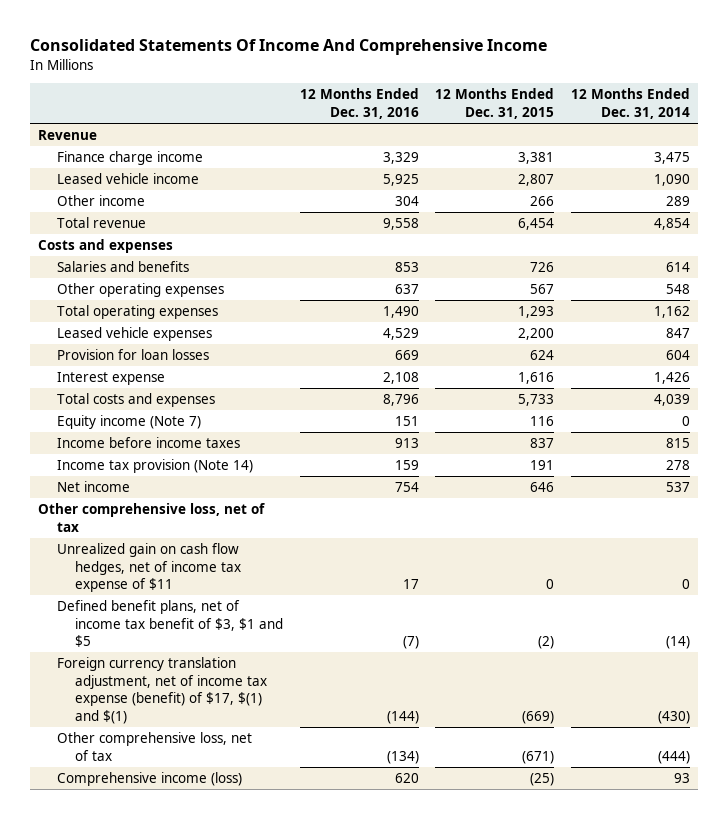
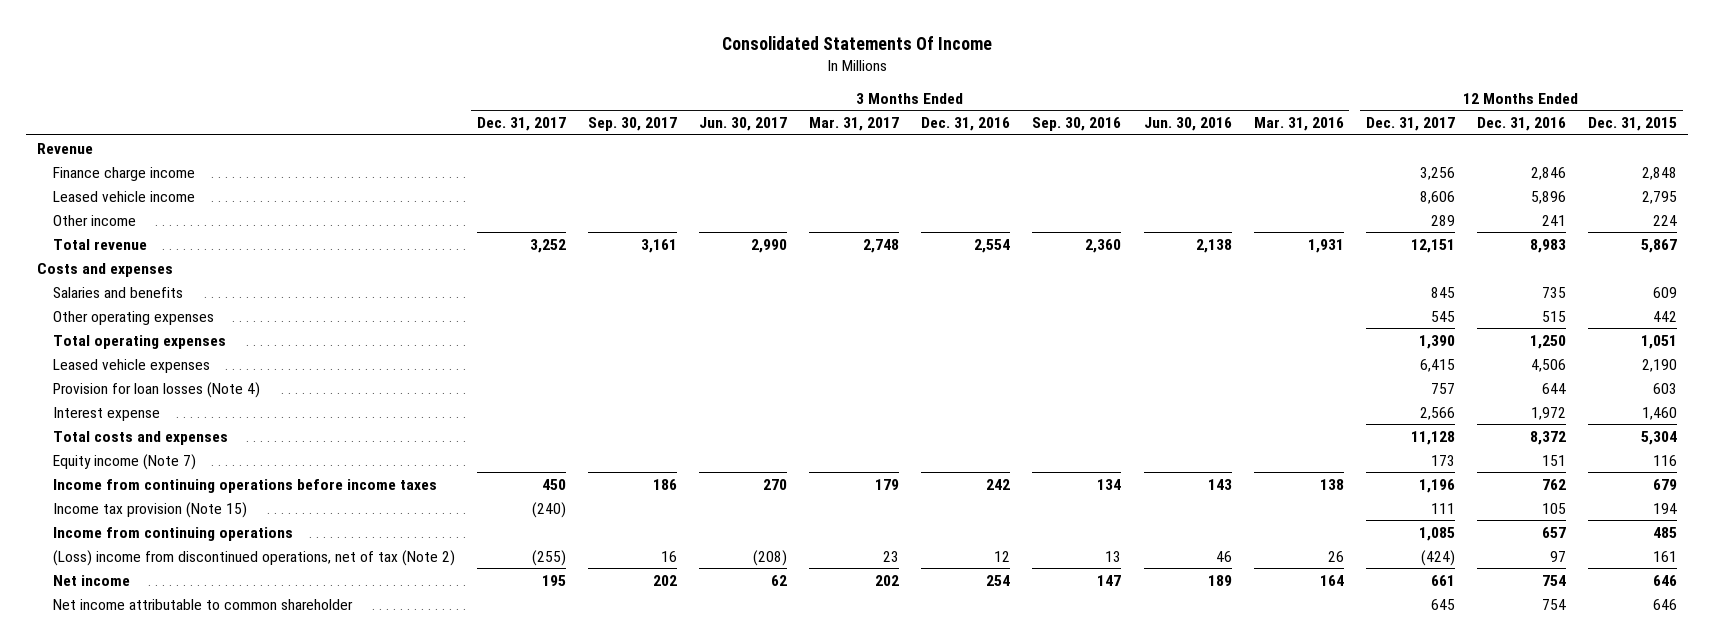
- Consolidated Statements Of Income And Comprehensive Income
+ Consolidated Statements Of Income
- | 12 Months Ended Dec. 31, 2016 | 12 Months Ended Dec. 31, 2015 | 12 Months Ended Dec. 31, 2014
+ | 3 Months Ended Dec. 31, 2017 | 3 Months Ended Sep. 30, 2017 | 3 Months Ended Jun. 30, 2017 | 3 Months Ended Mar. 31, 2017 | 3 Months Ended Dec. 31, 2016 | 3 Months Ended Sep. 30, 2016 | 3 Months Ended Jun. 30, 2016 | 3 Months Ended Mar. 31, 2016 | 12 Months Ended Dec. 31, 2017 | 12 Months Ended Dec. 31, 2016 | 12 Months Ended Dec. 31, 2015
- Finance charge income | 3,329 | 3,381 | 3,475
- Leased vehicle income | 5,925 | 2,807 | 1,090
- Other income | 304 | 266 | 289
- Total revenue | 9,558 | 6,454 | 4,854
+ Finance charge income | | | | | | | | | 3,256 | 2,846 | 2,848
+ Leased vehicle income | | | | | | | | | 8,606 | 5,896 | 2,795
+ Other income | | | | | | | | | 289 | 241 | 224
+ Total revenue | 3,252 | 3,161 | 2,990 | 2,748 | 2,554 | 2,360 | 2,138 | 1,931 | 12,151 | 8,983 | 5,867
- Salaries and benefits | 853 | 726 | 614
- Other operating expenses | 637 | 567 | 548
- Total operating expenses | 1,490 | 1,293 | 1,162
- Leased vehicle expenses | 4,529 | 2,200 | 847
- Provision for loan losses | 669 | 624 | 604
- Interest expense | 2,108 | 1,616 | 1,426
- Total costs and expenses | 8,796 | 5,733 | 4,039
+ Salaries and benefits | | | | | | | | | 845 | 735 | 609
+ Other operating expenses | | | | | | | | | 545 | 515 | 442
+ Total operating expenses | | | | | | | | | 1,390 | 1,250 | 1,051
+ Leased vehicle expenses | | | | | | | | | 6,415 | 4,506 | 2,190
+ Provision for loan losses (Note 4) | | | | | | | | | 757 | 644 | 603
+ Interest expense | | | | | | | | | 2,566 | 1,972 | 1,460
+ Total costs and expenses | | | | | | | | | 11,128 | 8,372 | 5,304
- Income before income taxes | 913 | 837 | 815
- Income tax provision (Note 14) | 159 | 191 | 278
+ Income from continuing operations before income taxes | 450 | 186 | 270 | 179 | 242 | 134 | 143 | 138 | 1,196 | 762 | 679
+ Income tax provision (Note 15) | (240) | | | | | | | | 111 | 105 | 194
+ Income from continuing operations | | | | | | | | | 1,085 | 657 | 485
+ (Loss) income from discontinued operations, net of tax (Note 2) | (255) | 16 | (208) | 23 | 12 | 13 | 46 | 26 | (424) | 97 | 161
- Other comprehensive loss, net of tax
- Unrealized gain on cash flow hedges, net of income tax expense of $11 | 17 | 0 | 0
- Defined benefit plans, net of income tax benefit of $3, $1 and $5 | (7) | (2) | (14)
- Foreign currency translation adjustment, net of income tax expense (benefit) of $17, $(1) and $(1) | (144) | (669) | (430)
- Other comprehensive loss, net of tax | (134) | (671) | (444)
- Comprehensive income (loss) | 620 | (25) | 93
+ Net income attributable to common shareholder | | | | | | | | | 645 | 754 | 646

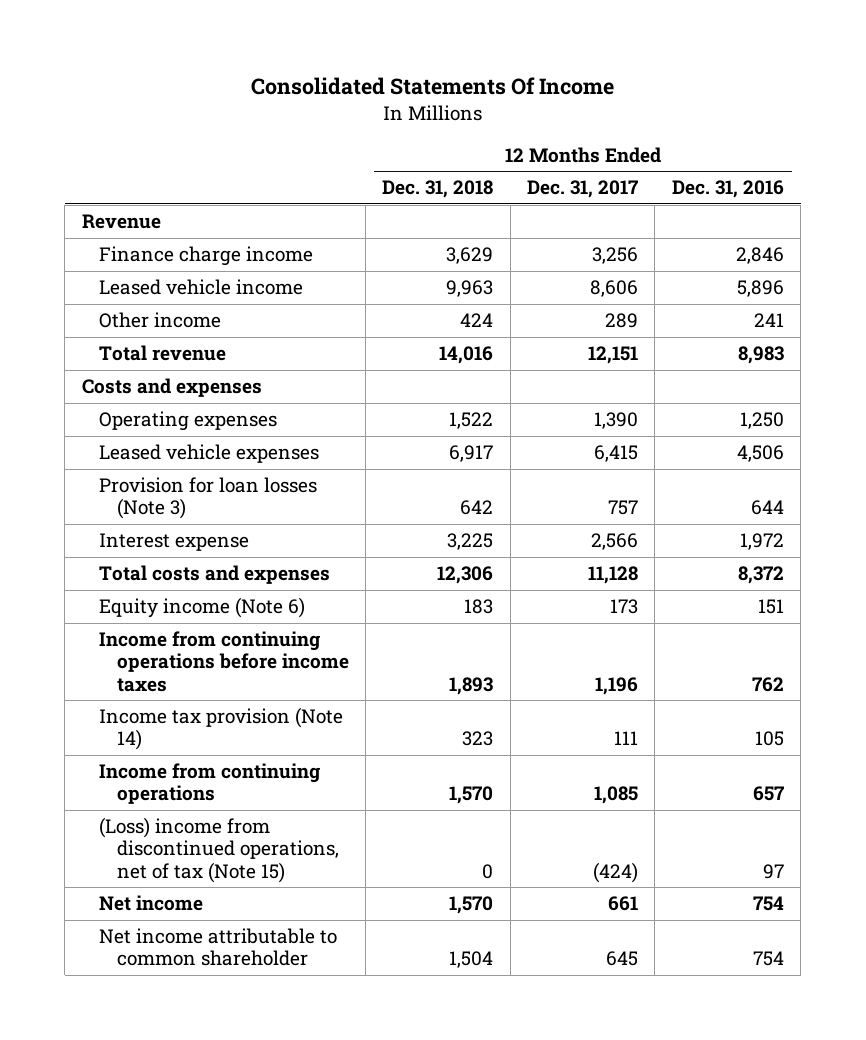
- | 3 Months Ended Dec. 31, 2017 | 3 Months Ended Sep. 30, 2017 | 3 Months Ended Jun. 30, 2017 | 3 Months Ended Mar. 31, 2017 | 3 Months Ended Dec. 31, 2016 | 3 Months Ended Sep. 30, 2016 | 3 Months Ended Jun. 30, 2016 | 3 Months Ended Mar. 31, 2016 | 12 Months Ended Dec. 31, 2017 | 12 Months Ended Dec. 31, 2016 | 12 Months Ended Dec. 31, 2015
+ | 12 Months Ended Dec. 31, 2018 | 12 Months Ended Dec. 31, 2017 | 12 Months Ended Dec. 31, 2016
- Salaries and benefits | | | | | | | | | 845 | 735 | 609
- Other operating expenses | | | | | | | | | 545 | 515 | 442
- Total operating expenses | | | | | | | | | 1,390 | 1,250 | 1,051
+ Operating expenses | 1,522 | 1,390 | 1,250
- Provision for loan losses (Note 4) | | | | | | | | | 757 | 644 | 603
+ Provision for loan losses (Note 3) | 642 | 757 | 644
- Equity income (Note 7) | | | | | | | | | 173 | 151 | 116
+ Equity income (Note 6) | 183 | 173 | 151
- Income tax provision (Note 15) | (240) | | | | | | | | 111 | 105 | 194
+ Income tax provision (Note 14) | 323 | 111 | 105
- (Loss) income from discontinued operations, net of tax (Note 2) | (255) | 16 | (208) | 23 | 12 | 13 | 46 | 26 | (424) | 97 | 161
+ (Loss) income from discontinued operations, net of tax (Note 15) | 0 | (424) | 97

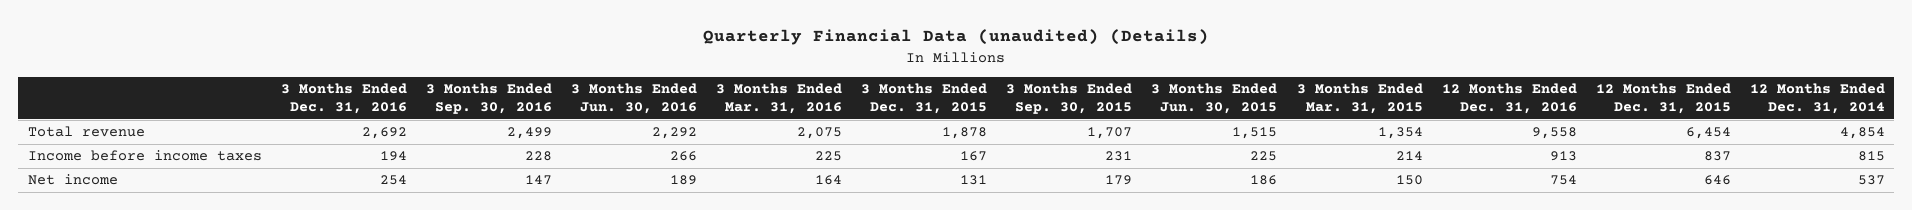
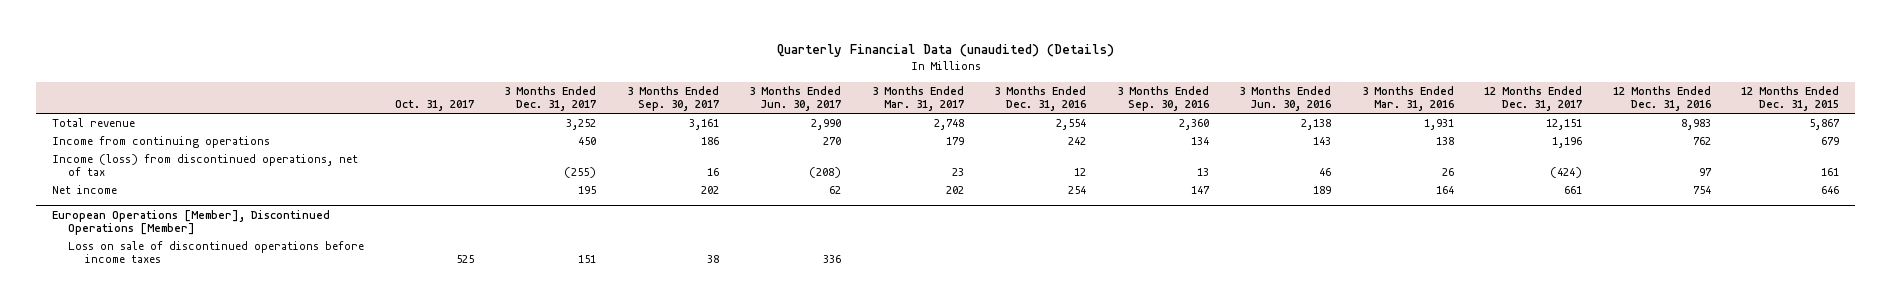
- | 3 Months Ended Dec. 31, 2016 | 3 Months Ended Sep. 30, 2016 | 3 Months Ended Jun. 30, 2016 | 3 Months Ended Mar. 31, 2016 | 3 Months Ended Dec. 31, 2015 | 3 Months Ended Sep. 30, 2015 | 3 Months Ended Jun. 30, 2015 | 3 Months Ended Mar. 31, 2015 | 12 Months Ended Dec. 31, 2016 | 12 Months Ended Dec. 31, 2015 | 12 Months Ended Dec. 31, 2014
+ | Oct. 31, 2017 | 3 Months Ended Dec. 31, 2017 | 3 Months Ended Sep. 30, 2017 | 3 Months Ended Jun. 30, 2017 | 3 Months Ended Mar. 31, 2017 | 3 Months Ended Dec. 31, 2016 | 3 Months Ended Sep. 30, 2016 | 3 Months Ended Jun. 30, 2016 | 3 Months Ended Mar. 31, 2016 | 12 Months Ended Dec. 31, 2017 | 12 Months Ended Dec. 31, 2016 | 12 Months Ended Dec. 31, 2015
- Total revenue | 2,692 | 2,499 | 2,292 | 2,075 | 1,878 | 1,707 | 1,515 | 1,354 | 9,558 | 6,454 | 4,854
- Income before income taxes | 194 | 228 | 266 | 225 | 167 | 231 | 225 | 214 | 913 | 837 | 815
+ Total revenue | | 3,252 | 3,161 | 2,990 | 2,748 | 2,554 | 2,360 | 2,138 | 1,931 | 12,151 | 8,983 | 5,867
+ Income from continuing operations | | 450 | 186 | 270 | 179 | 242 | 134 | 143 | 138 | 1,196 | 762 | 679
+ Income (loss) from discontinued operations, net of tax | | (255) | 16 | (208) | 23 | 12 | 13 | 46 | 26 | (424) | 97 | 161
+ European Operations [Member], Discontinued Operations [Member]
+ Loss on sale of discontinued operations before income taxes | 525 | 151 | 38 | 336 | | | | | | | |

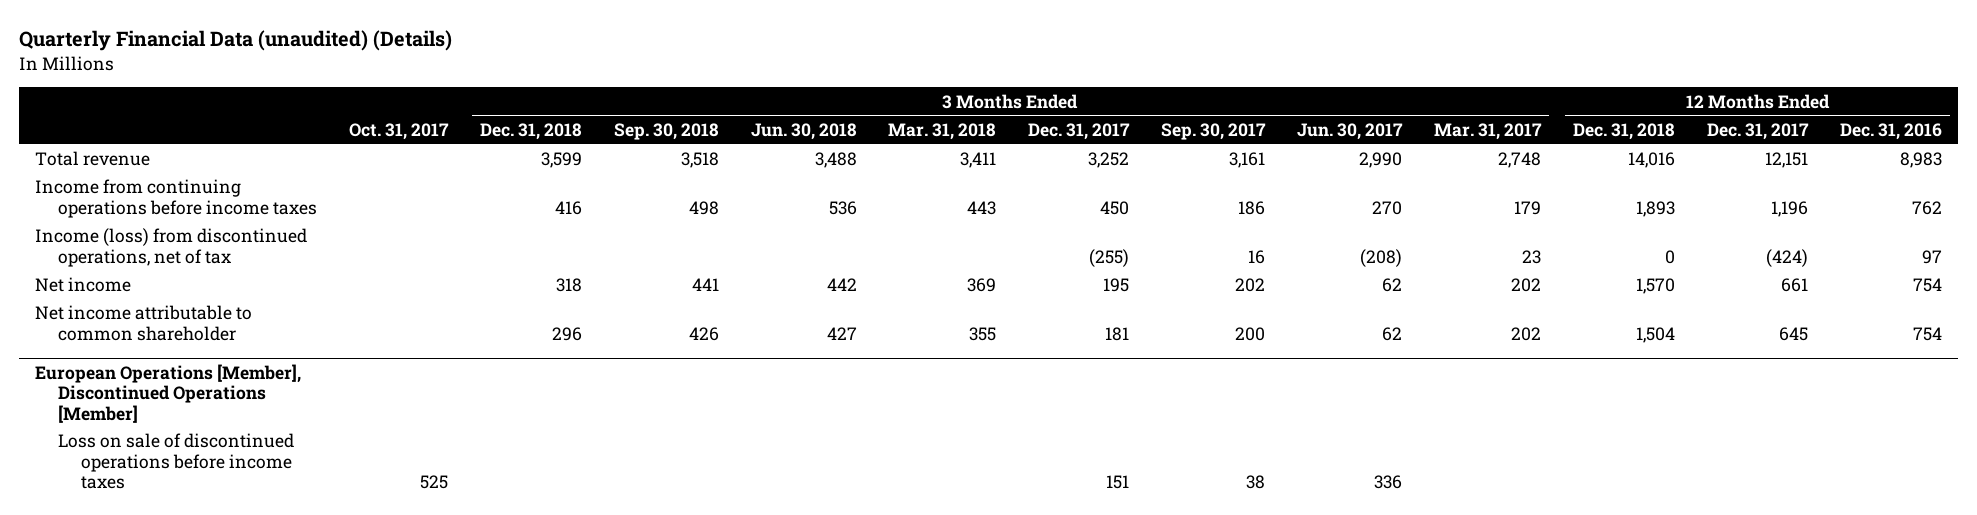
- | Oct. 31, 2017 | 3 Months Ended Dec. 31, 2017 | 3 Months Ended Sep. 30, 2017 | 3 Months Ended Jun. 30, 2017 | 3 Months Ended Mar. 31, 2017 | 3 Months Ended Dec. 31, 2016 | 3 Months Ended Sep. 30, 2016 | 3 Months Ended Jun. 30, 2016 | 3 Months Ended Mar. 31, 2016 | 12 Months Ended Dec. 31, 2017 | 12 Months Ended Dec. 31, 2016 | 12 Months Ended Dec. 31, 2015
+ | Oct. 31, 2017 | 3 Months Ended Dec. 31, 2018 | 3 Months Ended Sep. 30, 2018 | 3 Months Ended Jun. 30, 2018 | 3 Months Ended Mar. 31, 2018 | 3 Months Ended Dec. 31, 2017 | 3 Months Ended Sep. 30, 2017 | 3 Months Ended Jun. 30, 2017 | 3 Months Ended Mar. 31, 2017 | 12 Months Ended Dec. 31, 2018 | 12 Months Ended Dec. 31, 2017 | 12 Months Ended Dec. 31, 2016
- Income from continuing operations | | 450 | 186 | 270 | 179 | 242 | 134 | 143 | 138 | 1,196 | 762 | 679
+ Income from continuing operations before income taxes | | 416 | 498 | 536 | 443 | 450 | 186 | 270 | 179 | 1,893 | 1,196 | 762
+ Net income attributable to common shareholder | | 296 | 426 | 427 | 355 | 181 | 200 | 62 | 202 | 1,504 | 645 | 754

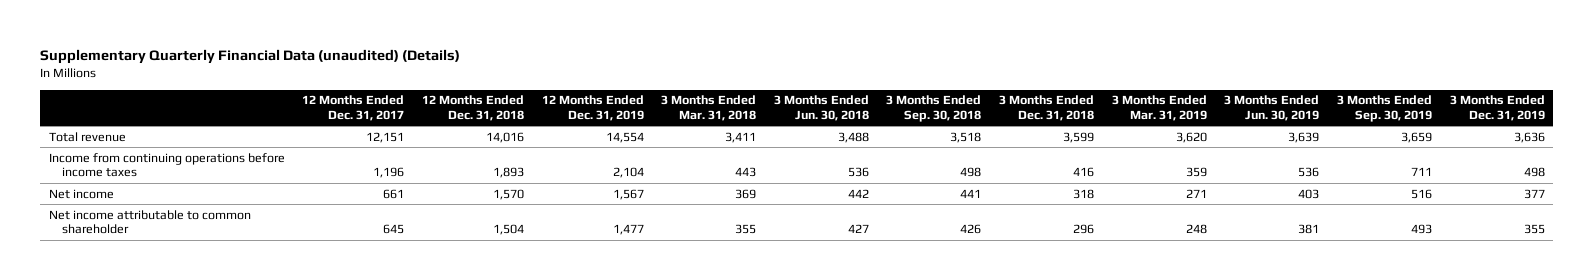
- Quarterly Financial Data (unaudited) (Details)
+ Supplementary Quarterly Financial Data (unaudited) (Details)
- | Oct. 31, 2017 | 3 Months Ended Dec. 31, 2018 | 3 Months Ended Sep. 30, 2018 | 3 Months Ended Jun. 30, 2018 | 3 Months Ended Mar. 31, 2018 | 3 Months Ended Dec. 31, 2017 | 3 Months Ended Sep. 30, 2017 | 3 Months Ended Jun. 30, 2017 | 3 Months Ended Mar. 31, 2017 | 12 Months Ended Dec. 31, 2018 | 12 Months Ended Dec. 31, 2017 | 12 Months Ended Dec. 31, 2016
+ | 12 Months Ended Dec. 31, 2017 | 12 Months Ended Dec. 31, 2018 | 12 Months Ended Dec. 31, 2019 | 3 Months Ended Mar. 31, 2018 | 3 Months Ended Jun. 30, 2018 | 3 Months Ended Sep. 30, 2018 | 3 Months Ended Dec. 31, 2018 | 3 Months Ended Mar. 31, 2019 | 3 Months Ended Jun. 30, 2019 | 3 Months Ended Sep. 30, 2019 | 3 Months Ended Dec. 31, 2019
- Income (loss) from discontinued operations, net of tax | | | | | | (255) | 16 | (208) | 23 | 0 | (424) | 97
- European Operations [Member], Discontinued Operations [Member]
- Loss on sale of discontinued operations before income taxes | 525 | | | | | 151 | 38 | 336 | | | |

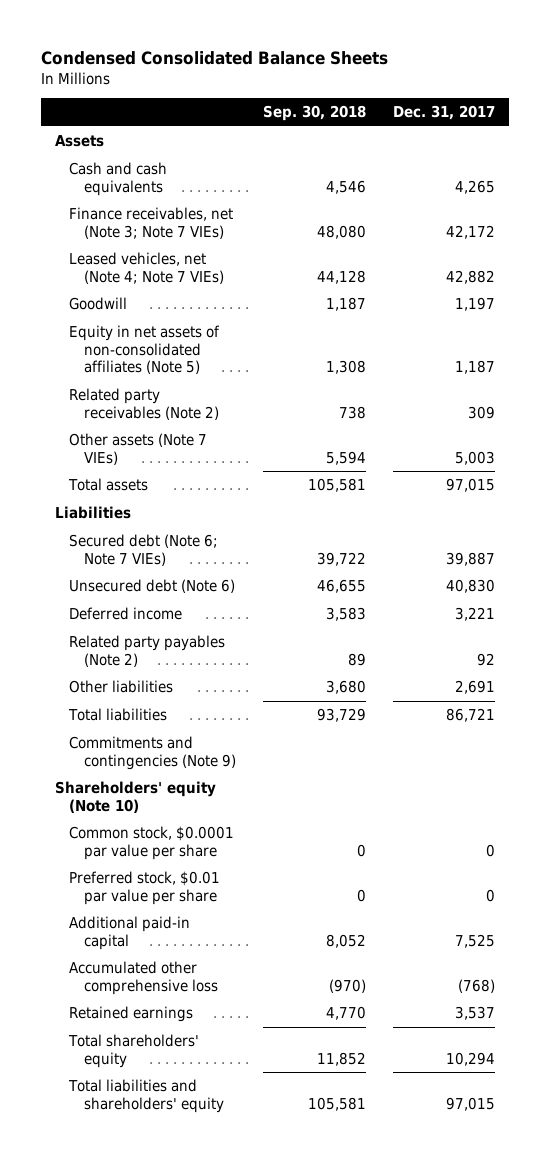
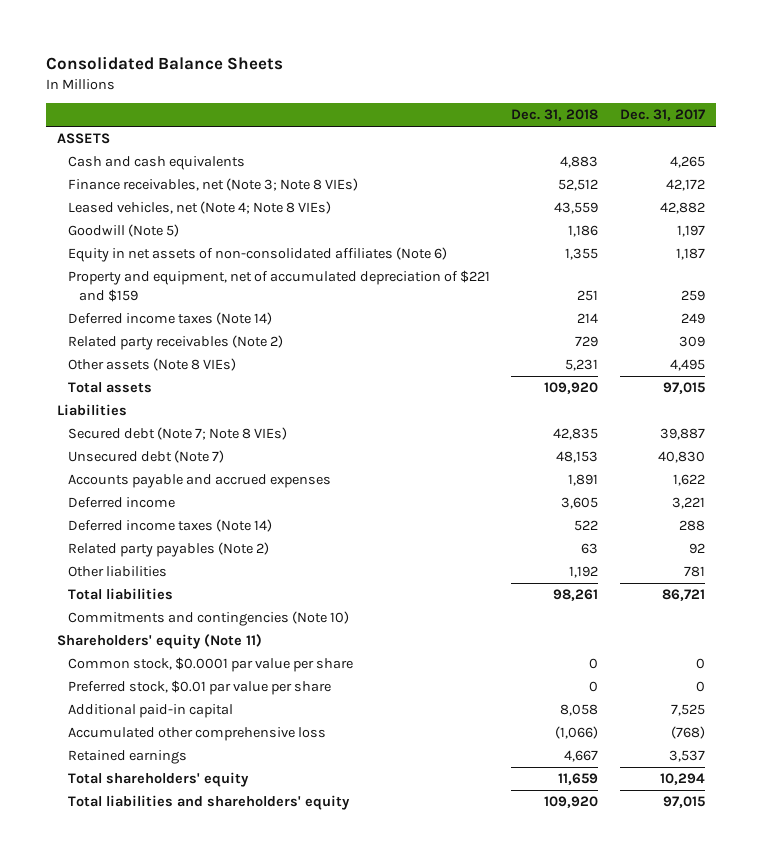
- Condensed Consolidated Balance Sheets
+ Consolidated Balance Sheets
- | Sep. 30, 2018 | Dec. 31, 2017
+ | Dec. 31, 2018 | Dec. 31, 2017
- Assets
+ ASSETS
- Finance receivables, net (Note 3; Note 7 VIEs) | 48,080 | 42,172
- Leased vehicles, net (Note 4; Note 7 VIEs) | 44,128 | 42,882
- Goodwill | 1,187 | 1,197
- Equity in net assets of non-consolidated affiliates (Note 5) | 1,308 | 1,187
+ Finance receivables, net (Note 3; Note 8 VIEs) | 52,512 | 42,172
+ Leased vehicles, net (Note 4; Note 8 VIEs) | 43,559 | 42,882
+ Goodwill (Note 5) | 1,186 | 1,197
+ Equity in net assets of non-consolidated affiliates (Note 6) | 1,355 | 1,187
+ Property and equipment, net of accumulated depreciation of $221 and $159 | 251 | 259
+ Deferred income taxes (Note 14) | 214 | 249
- Other assets (Note 7 VIEs) | 5,594 | 5,003
+ Other assets (Note 8 VIEs) | 5,231 | 4,495
- Secured debt (Note 6; Note 7 VIEs) | 39,722 | 39,887
- Unsecured debt (Note 6) | 46,655 | 40,830
+ Secured debt (Note 7; Note 8 VIEs) | 42,835 | 39,887
+ Unsecured debt (Note 7) | 48,153 | 40,830
+ Accounts payable and accrued expenses | 1,891 | 1,622
+ Deferred income taxes (Note 14) | 522 | 288
- Other liabilities | 3,680 | 2,691
+ Other liabilities | 1,192 | 781
- Commitments and contingencies (Note 9)
- Shareholders' equity (Note 10)
+ Commitments and contingencies (Note 10)
+ Shareholders' equity (Note 11)

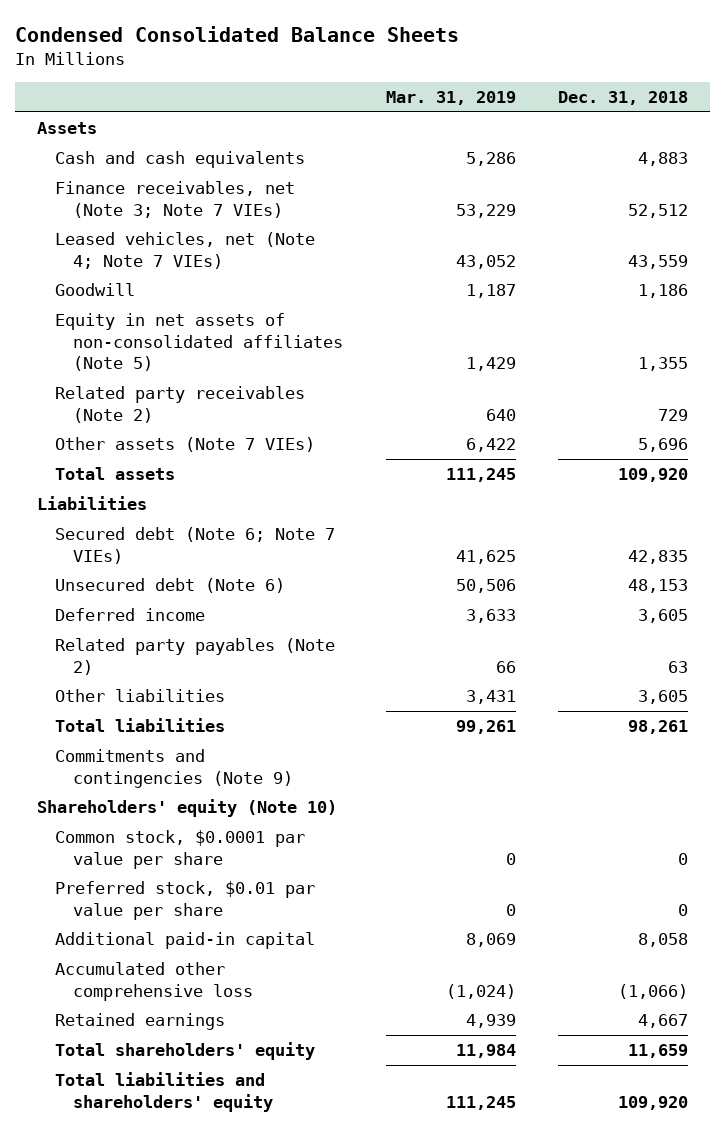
- Consolidated Balance Sheets
+ Condensed Consolidated Balance Sheets
- | Dec. 31, 2018 | Dec. 31, 2017
+ | Mar. 31, 2019 | Dec. 31, 2018
- ASSETS
+ Assets
- Finance receivables, net (Note 3; Note 8 VIEs) | 52,512 | 42,172
- Leased vehicles, net (Note 4; Note 8 VIEs) | 43,559 | 42,882
- Goodwill (Note 5) | 1,186 | 1,197
- Equity in net assets of non-consolidated affiliates (Note 6) | 1,355 | 1,187
- Property and equipment, net of accumulated depreciation of $221 and $159 | 251 | 259
- Deferred income taxes (Note 14) | 214 | 249
+ Finance receivables, net (Note 3; Note 7 VIEs) | 53,229 | 52,512
+ Leased vehicles, net (Note 4; Note 7 VIEs) | 43,052 | 43,559
+ Goodwill | 1,187 | 1,186
+ Equity in net assets of non-consolidated affiliates (Note 5) | 1,429 | 1,355
- Other assets (Note 8 VIEs) | 5,231 | 4,495
+ Other assets (Note 7 VIEs) | 6,422 | 5,696
- Secured debt (Note 7; Note 8 VIEs) | 42,835 | 39,887
- Unsecured debt (Note 7) | 48,153 | 40,830
- Accounts payable and accrued expenses | 1,891 | 1,622
+ Secured debt (Note 6; Note 7 VIEs) | 41,625 | 42,835
+ Unsecured debt (Note 6) | 50,506 | 48,153
- Deferred income taxes (Note 14) | 522 | 288
- Other liabilities | 1,192 | 781
+ Other liabilities | 3,431 | 3,605
- Commitments and contingencies (Note 10)
- Shareholders' equity (Note 11)
+ Commitments and contingencies (Note 9)
+ Shareholders' equity (Note 10)

